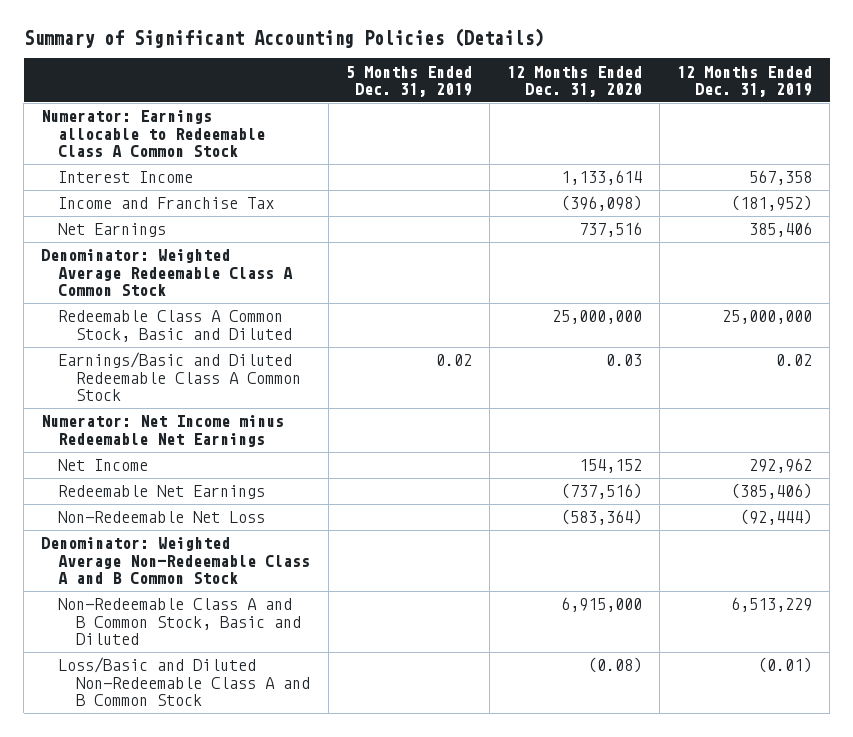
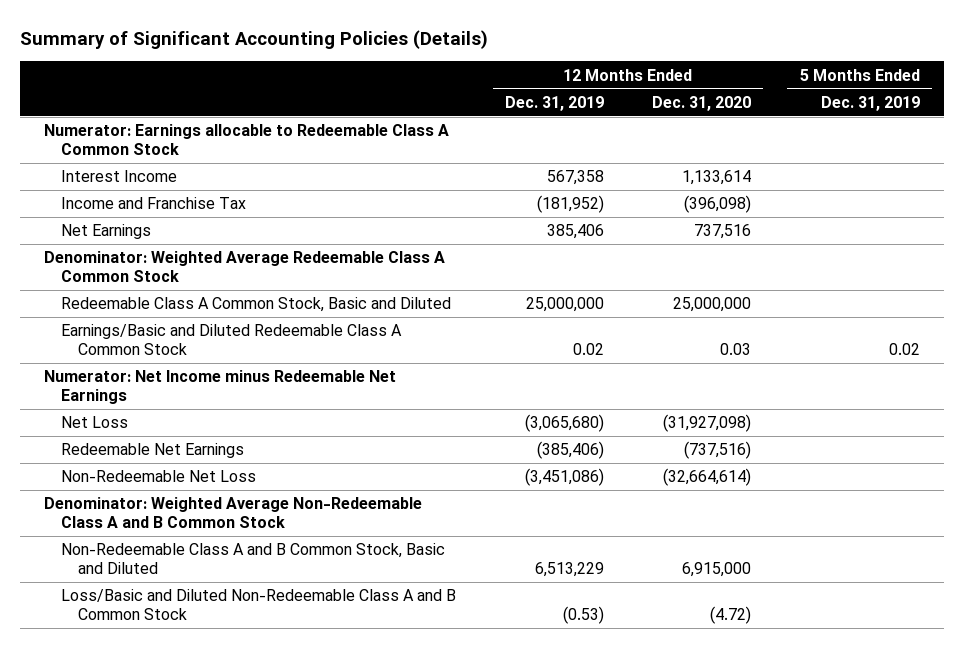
- | 5 Months Ended Dec. 31, 2019 | 12 Months Ended Dec. 31, 2020 | 12 Months Ended Dec. 31, 2019
+ | 12 Months Ended Dec. 31, 2019 | 12 Months Ended Dec. 31, 2020 | 5 Months Ended Dec. 31, 2019
- Net Income | | 154,152 | 292,962
+ Net Loss | (3,065,680) | (31,927,098) |
- Non-Redeemable Net Loss | | (583,364) | (92,444)
+ Non-Redeemable Net Loss | (3,451,086) | (32,664,614) |
- Loss/Basic and Diluted Non-Redeemable Class A and B Common Stock | | (0.08) | (0.01)
+ Loss/Basic and Diluted Non-Redeemable Class A and B Common Stock | (0.53) | (4.72) |

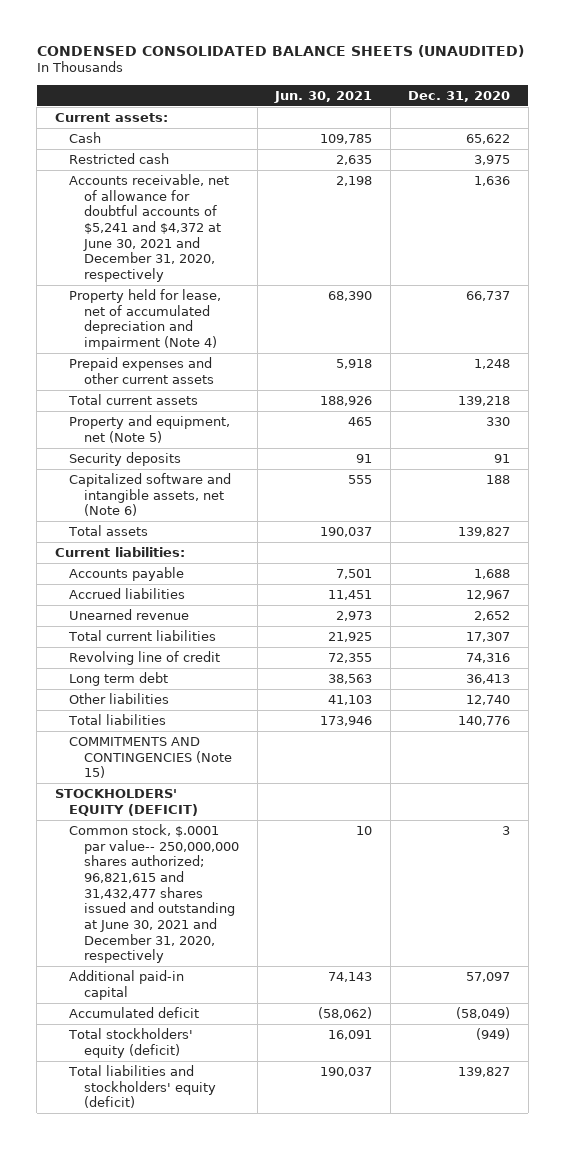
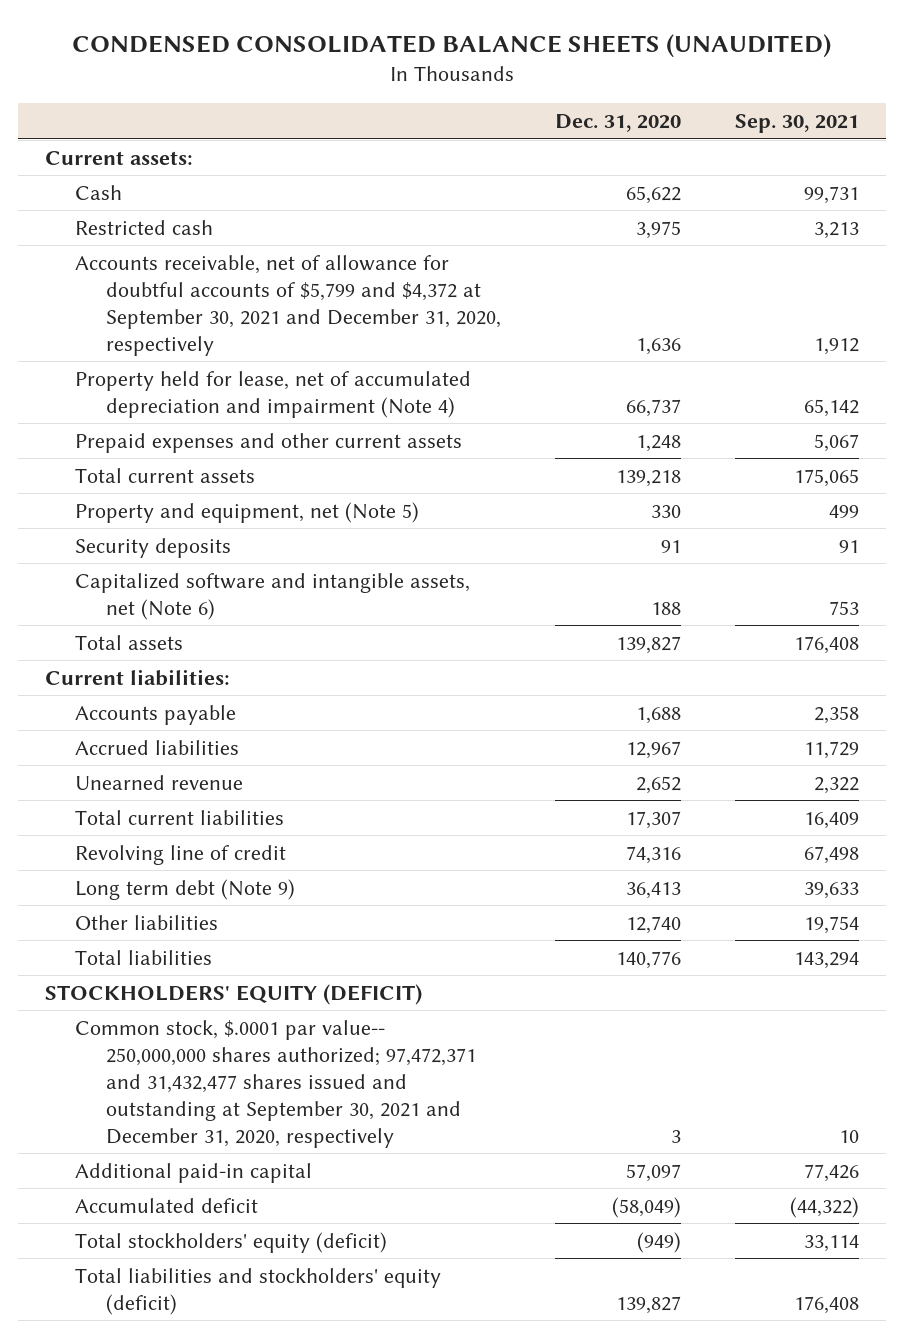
- | Jun. 30, 2021 | Dec. 31, 2020
+ | Dec. 31, 2020 | Sep. 30, 2021
- Accounts receivable, net of allowance for doubtful accounts of $5,241 and $4,372 at June 30, 2021 and December 31, 2020, respectively | 2,198 | 1,636
+ Accounts receivable, net of allowance for doubtful accounts of $5,799 and $4,372 at September 30, 2021 and December 31, 2020, respectively | 1,636 | 1,912
- Long term debt | 38,563 | 36,413
+ Long term debt (Note 9) | 36,413 | 39,633
- COMMITMENTS AND CONTINGENCIES (Note 15)
- Common stock, $.0001 par value-- 250,000,000 shares authorized; 96,821,615 and 31,432,477 shares issued and outstanding at June 30, 2021 and December 31, 2020, respectively | 10 | 3
+ Common stock, $.0001 par value-- 250,000,000 shares authorized; 97,472,371 and 31,432,477 shares issued and outstanding at September 30, 2021 and December 31, 2020, respectively | 3 | 10

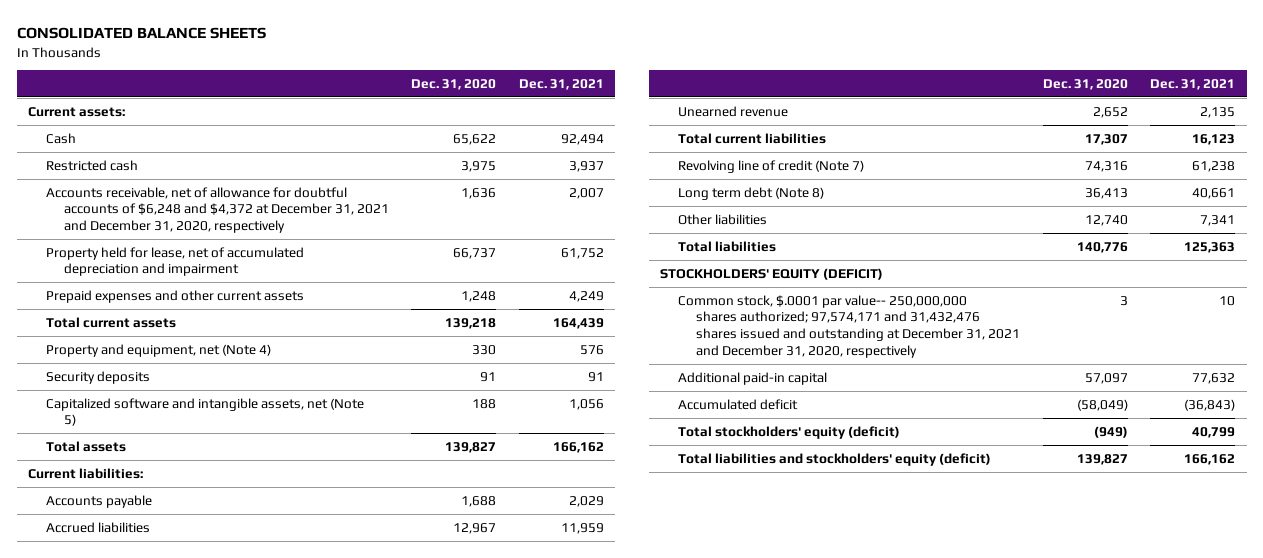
- CONDENSED CONSOLIDATED BALANCE SHEETS (UNAUDITED)
+ CONSOLIDATED BALANCE SHEETS
- | Dec. 31, 2020 | Sep. 30, 2021
+ | Dec. 31, 2020 | Dec. 31, 2021
- Accounts receivable, net of allowance for doubtful accounts of $5,799 and $4,372 at September 30, 2021 and December 31, 2020, respectively | 1,636 | 1,912
- Property held for lease, net of accumulated depreciation and impairment (Note 4) | 66,737 | 65,142
+ Accounts receivable, net of allowance for doubtful accounts of $6,248 and $4,372 at December 31, 2021 and December 31, 2020, respectively | 1,636 | 2,007
+ Property held for lease, net of accumulated depreciation and impairment | 66,737 | 61,752
- Property and equipment, net (Note 5) | 330 | 499
+ Property and equipment, net (Note 4) | 330 | 576
- Capitalized software and intangible assets, net (Note 6) | 188 | 753
+ Capitalized software and intangible assets, net (Note 5) | 188 | 1,056
- Revolving line of credit | 74,316 | 67,498
- Long term debt (Note 9) | 36,413 | 39,633
+ Revolving line of credit (Note 7) | 74,316 | 61,238
+ Long term debt (Note 8) | 36,413 | 40,661
- Common stock, $.0001 par value-- 250,000,000 shares authorized; 97,472,371 and 31,432,477 shares issued and outstanding at September 30, 2021 and December 31, 2020, respectively | 3 | 10
+ Common stock, $.0001 par value-- 250,000,000 shares authorized; 97,574,171 and 31,432,476 shares issued and outstanding at December 31, 2021 and December 31, 2020, respectively | 3 | 10

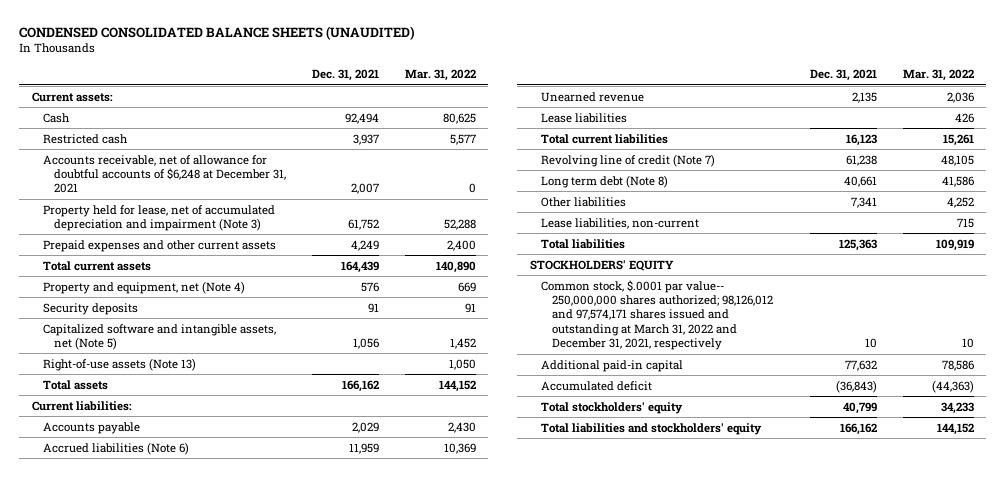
- CONSOLIDATED BALANCE SHEETS
+ CONDENSED CONSOLIDATED BALANCE SHEETS (UNAUDITED)
- | Dec. 31, 2020 | Dec. 31, 2021
+ | Dec. 31, 2021 | Mar. 31, 2022
- Accounts receivable, net of allowance for doubtful accounts of $6,248 and $4,372 at December 31, 2021 and December 31, 2020, respectively | 1,636 | 2,007
- Property held for lease, net of accumulated depreciation and impairment | 66,737 | 61,752
+ Accounts receivable, net of allowance for doubtful accounts of $6,248 at December 31, 2021 | 2,007 | 0
+ Property held for lease, net of accumulated depreciation and impairment (Note 3) | 61,752 | 52,288
+ Right-of-use assets (Note 13) | | 1,050
- Accrued liabilities | 12,967 | 11,959
+ Accrued liabilities (Note 6) | 11,959 | 10,369
+ Lease liabilities | | 426
+ Lease liabilities, non-current | | 715
- STOCKHOLDERS' EQUITY (DEFICIT)
- Common stock, $.0001 par value-- 250,000,000 shares authorized; 97,574,171 and 31,432,476 shares issued and outstanding at December 31, 2021 and December 31, 2020, respectively | 3 | 10
+ STOCKHOLDERS' EQUITY
+ Common stock, $.0001 par value-- 250,000,000 shares authorized; 98,126,012 and 97,574,171 shares issued and outstanding at March 31, 2022 and December 31, 2021, respectively | 10 | 10
- Total stockholders' equity (deficit) | (949) | 40,799
- Total liabilities and stockholders' equity (deficit) | 139,827 | 166,162
+ Total stockholders' equity | 40,799 | 34,233
+ Total liabilities and stockholders' equity | 166,162 | 144,152

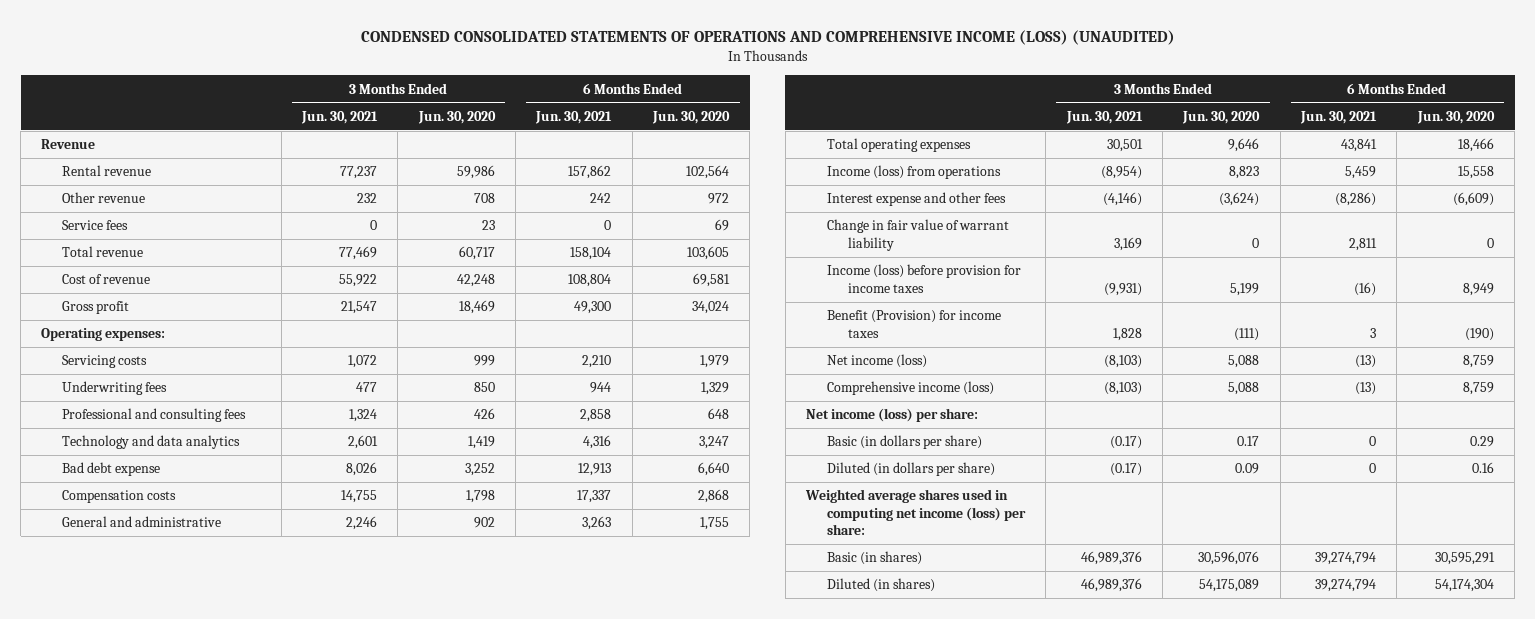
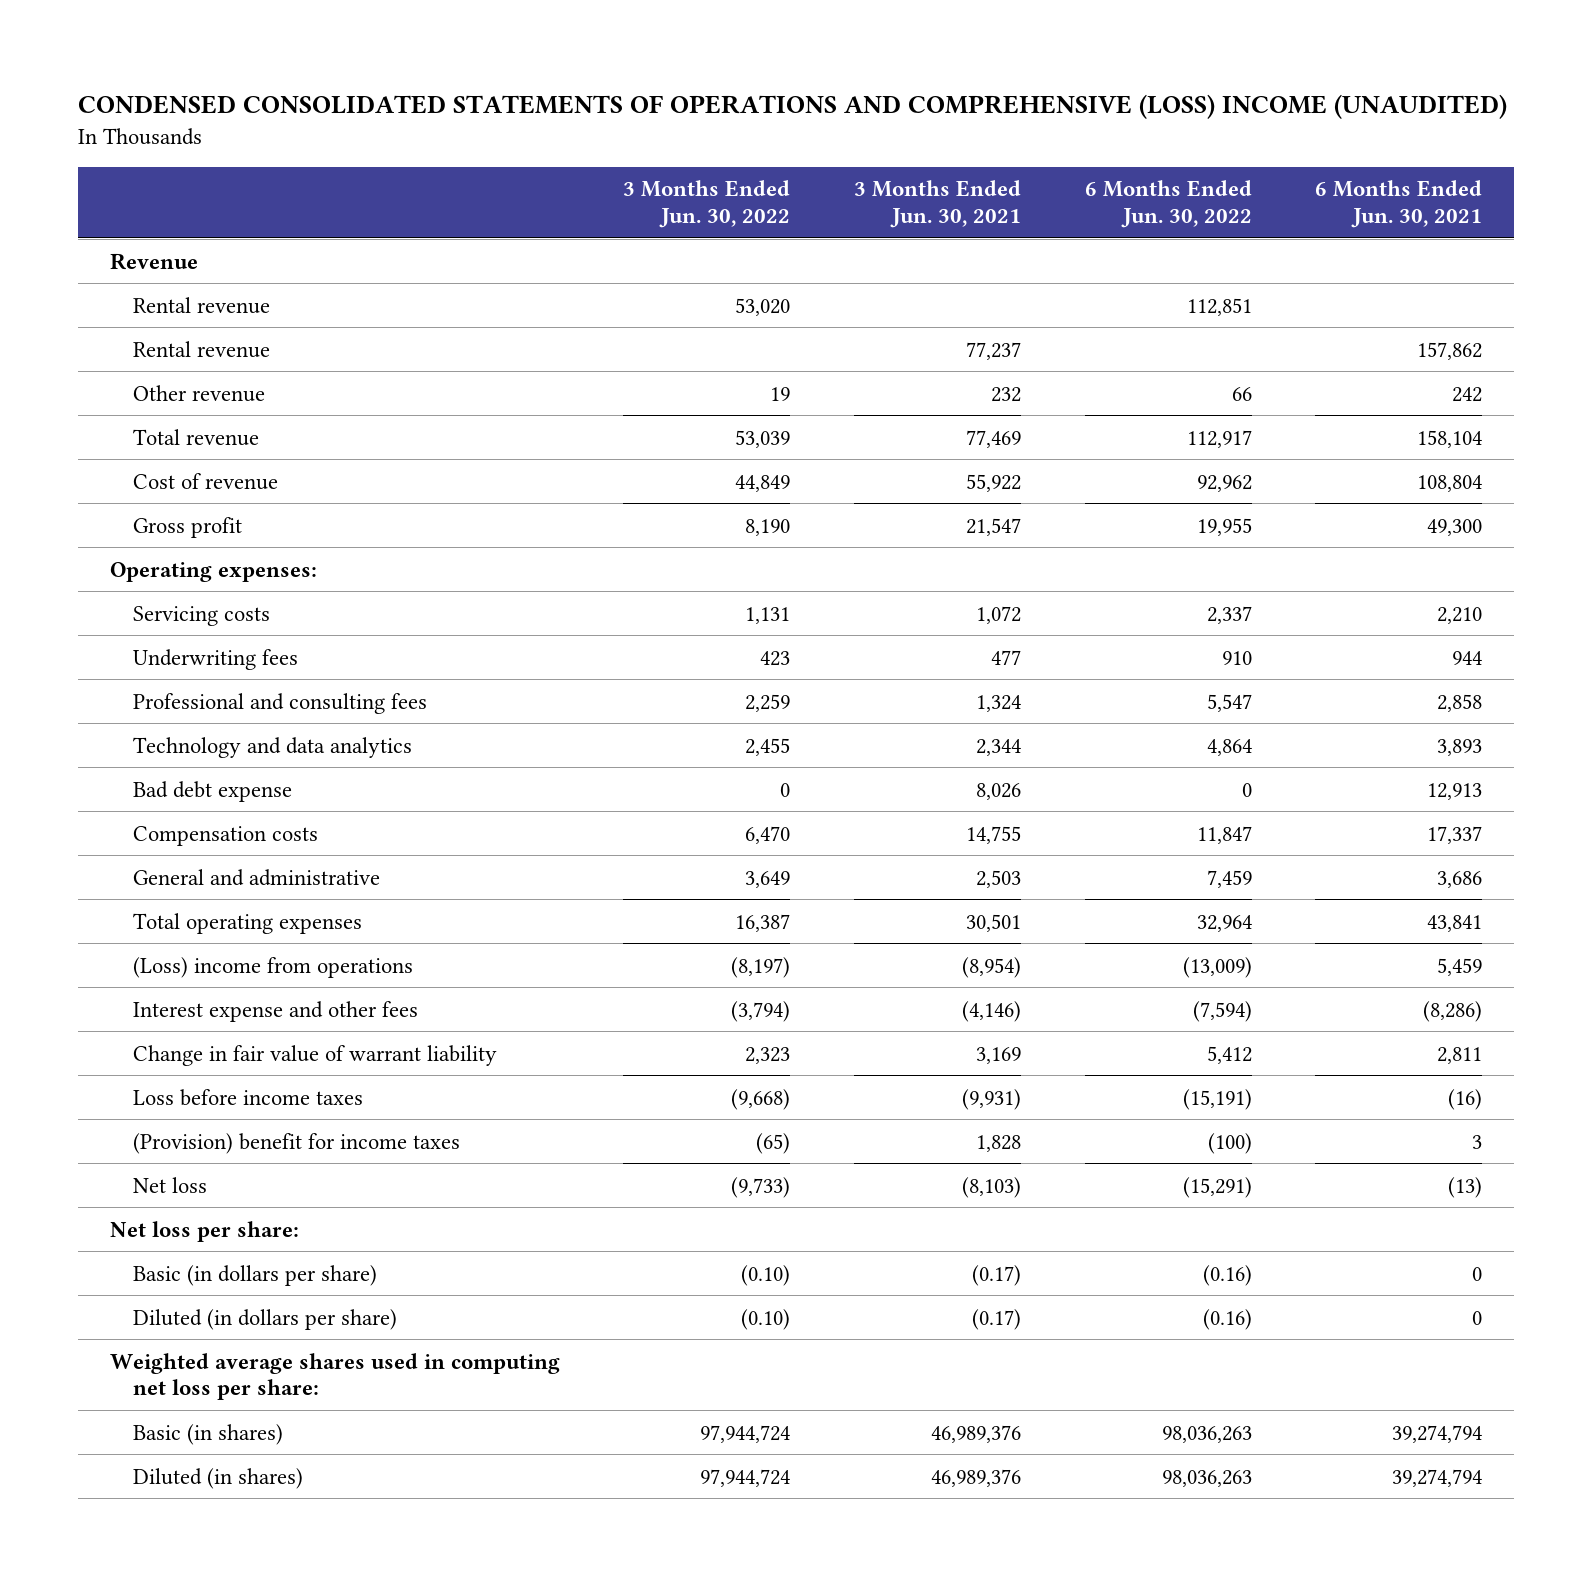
- CONDENSED CONSOLIDATED STATEMENTS OF OPERATIONS AND COMPREHENSIVE INCOME (LOSS) (UNAUDITED)
+ CONDENSED CONSOLIDATED STATEMENTS OF OPERATIONS AND COMPREHENSIVE (LOSS) INCOME (UNAUDITED)
- | 3 Months Ended Jun. 30, 2021 | 3 Months Ended Jun. 30, 2020 | 6 Months Ended Jun. 30, 2021 | 6 Months Ended Jun. 30, 2020
+ | 3 Months Ended Jun. 30, 2022 | 3 Months Ended Jun. 30, 2021 | 6 Months Ended Jun. 30, 2022 | 6 Months Ended Jun. 30, 2021
+ Rental revenue | 53,020 | | 112,851 |
- Service fees | 0 | 23 | 0 | 69
- Technology and data analytics | 2,601 | 1,419 | 4,316 | 3,247
+ Technology and data analytics | 2,455 | 2,344 | 4,864 | 3,893
- General and administrative | 2,246 | 902 | 3,263 | 1,755
+ General and administrative | 3,649 | 2,503 | 7,459 | 3,686
- Income (loss) from operations | (8,954) | 8,823 | 5,459 | 15,558
+ (Loss) income from operations | (8,197) | (8,954) | (13,009) | 5,459
- Income (loss) before provision for income taxes | (9,931) | 5,199 | (16) | 8,949
- Benefit (Provision) for income taxes | 1,828 | (111) | 3 | (190)
- Net income (loss) | (8,103) | 5,088 | (13) | 8,759
- Comprehensive income (loss) | (8,103) | 5,088 | (13) | 8,759
- Net income (loss) per share:
+ Loss before income taxes | (9,668) | (9,931) | (15,191) | (16)
+ (Provision) benefit for income taxes | (65) | 1,828 | (100) | 3
+ Net loss | (9,733) | (8,103) | (15,291) | (13)
+ Net loss per share:
- Weighted average shares used in computing net income (loss) per share:
+ Weighted average shares used in computing net loss per share:

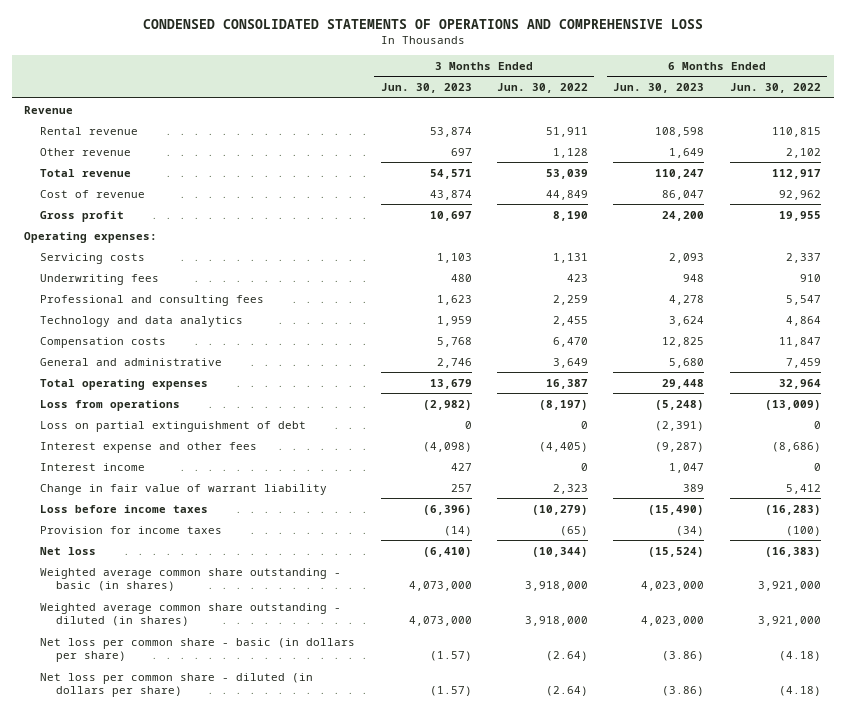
- CONDENSED CONSOLIDATED STATEMENTS OF OPERATIONS AND COMPREHENSIVE (LOSS) INCOME (UNAUDITED)
+ CONDENSED CONSOLIDATED STATEMENTS OF OPERATIONS AND COMPREHENSIVE LOSS
- | 3 Months Ended Jun. 30, 2022 | 3 Months Ended Jun. 30, 2021 | 6 Months Ended Jun. 30, 2022 | 6 Months Ended Jun. 30, 2021
+ | 3 Months Ended Jun. 30, 2023 | 3 Months Ended Jun. 30, 2022 | 6 Months Ended Jun. 30, 2023 | 6 Months Ended Jun. 30, 2022
- Rental revenue | 53,020 | | 112,851 |
- Rental revenue | | 77,237 | | 157,862
- Other revenue | 19 | 232 | 66 | 242
+ Rental revenue | 53,874 | 51,911 | 108,598 | 110,815
+ Other revenue | 697 | 1,128 | 1,649 | 2,102
- Bad debt expense | 0 | 8,026 | 0 | 12,913
- (Loss) income from operations | (8,197) | (8,954) | (13,009) | 5,459
- Interest expense and other fees | (3,794) | (4,146) | (7,594) | (8,286)
+ Loss from operations | (2,982) | (8,197) | (5,248) | (13,009)
+ Loss on partial extinguishment of debt | 0 | 0 | (2,391) | 0
+ Interest expense and other fees | (4,098) | (4,405) | (9,287) | (8,686)
+ Interest income | 427 | 0 | 1,047 | 0
- Loss before income taxes | (9,668) | (9,931) | (15,191) | (16)
- (Provision) benefit for income taxes | (65) | 1,828 | (100) | 3
- Net loss | (9,733) | (8,103) | (15,291) | (13)
- Net loss per share:
- Basic (in dollars per share) | (0.10) | (0.17) | (0.16) | 0
- Diluted (in dollars per share) | (0.10) | (0.17) | (0.16) | 0
- Weighted average shares used in computing net loss per share:
- Basic (in shares) | 97,944,724 | 46,989,376 | 98,036,263 | 39,274,794
- Diluted (in shares) | 97,944,724 | 46,989,376 | 98,036,263 | 39,274,794
+ Loss before income taxes | (6,396) | (10,279) | (15,490) | (16,283)
+ Provision for income taxes | (14) | (65) | (34) | (100)
+ Net loss | (6,410) | (10,344) | (15,524) | (16,383)
+ Weighted average common share outstanding - basic (in shares) | 4,073,000 | 3,918,000 | 4,023,000 | 3,921,000
+ Weighted average common share outstanding - diluted (in shares) | 4,073,000 | 3,918,000 | 4,023,000 | 3,921,000
+ Net loss per common share - basic (in dollars per share) | (1.57) | (2.64) | (3.86) | (4.18)
+ Net loss per common share - diluted (in dollars per share) | (1.57) | (2.64) | (3.86) | (4.18)

